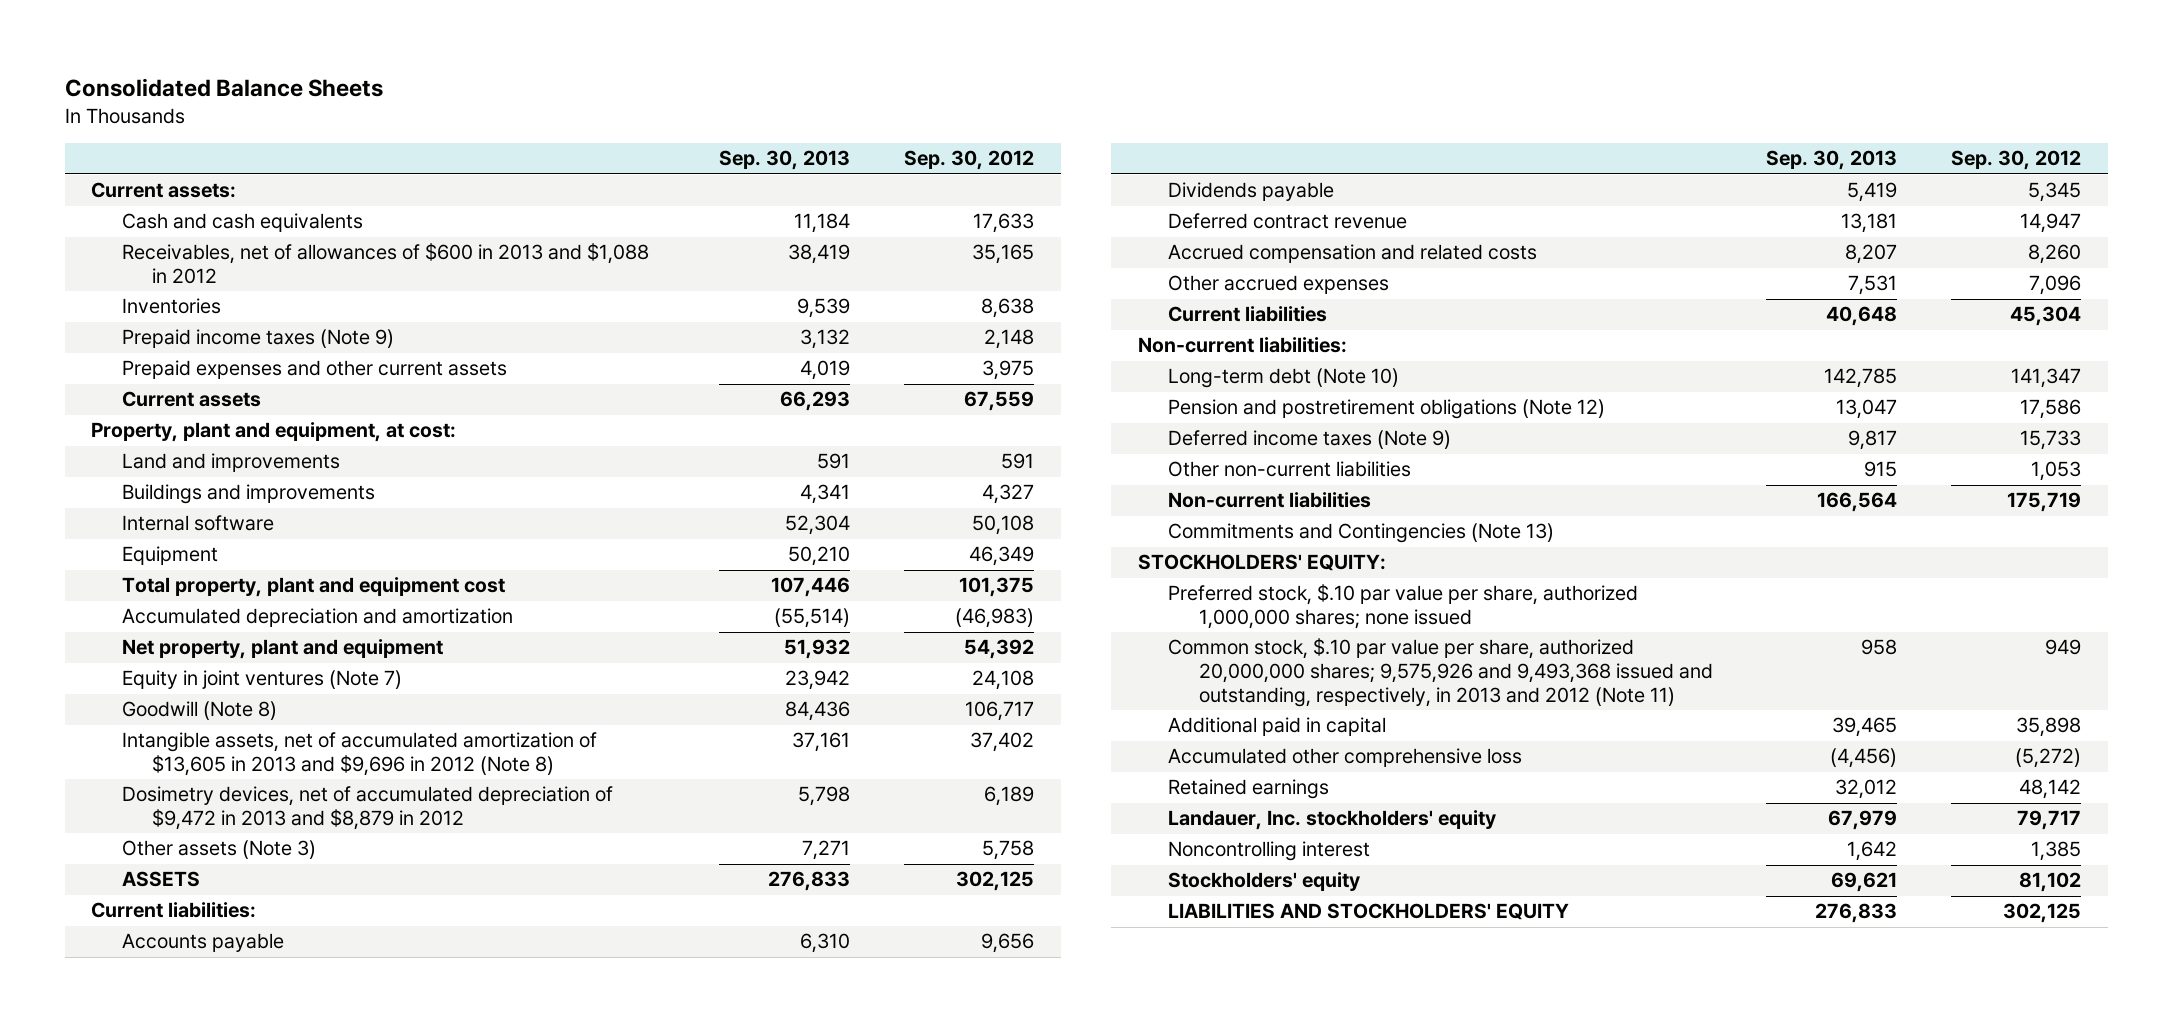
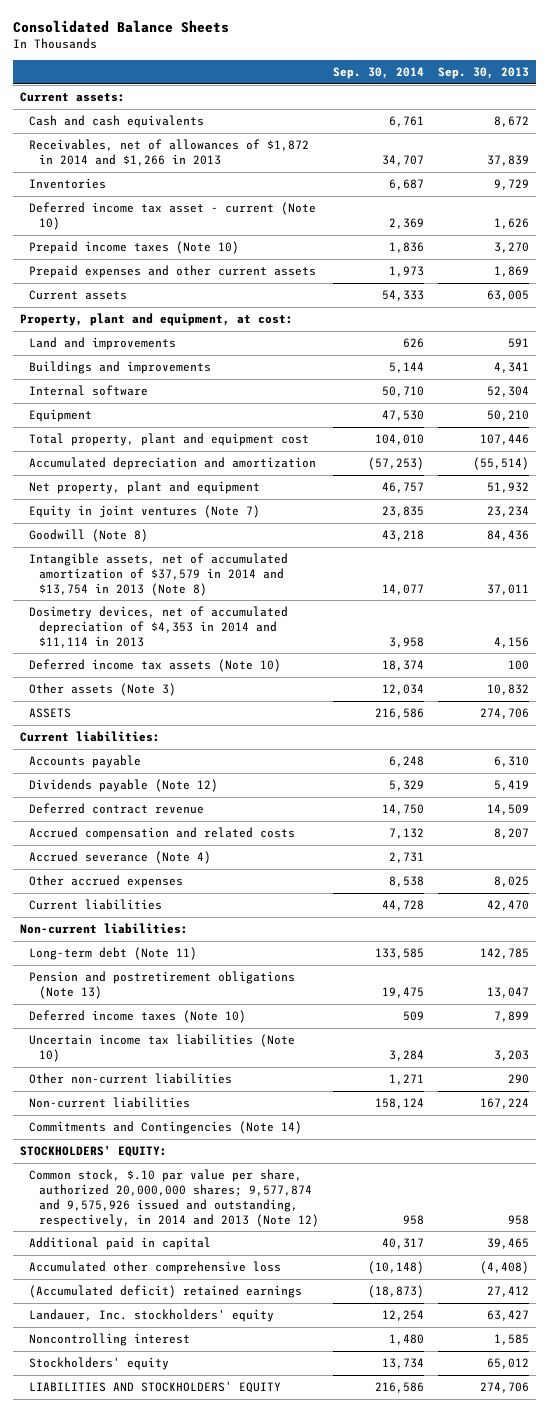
- | Sep. 30, 2013 | Sep. 30, 2012
+ | Sep. 30, 2014 | Sep. 30, 2013
- Cash and cash equivalents | 11,184 | 17,633
- Receivables, net of allowances of $600 in 2013 and $1,088 in 2012 | 38,419 | 35,165
- Inventories | 9,539 | 8,638
- Prepaid income taxes (Note 9) | 3,132 | 2,148
- Prepaid expenses and other current assets | 4,019 | 3,975
- Current assets | 66,293 | 67,559
+ Cash and cash equivalents | 6,761 | 8,672
+ Receivables, net of allowances of $1,872 in 2014 and $1,266 in 2013 | 34,707 | 37,839
+ Inventories | 6,687 | 9,729
+ Deferred income tax asset - current (Note 10) | 2,369 | 1,626
+ Prepaid income taxes (Note 10) | 1,836 | 3,270
+ Prepaid expenses and other current assets | 1,973 | 1,869
+ Current assets | 54,333 | 63,005
- Equity in joint ventures (Note 7) | 23,942 | 24,108
+ Equity in joint ventures (Note 7) | 23,835 | 23,234
- Intangible assets, net of accumulated amortization of $13,605 in 2013 and $9,696 in 2012 (Note 8) | 37,161 | 37,402
- Dosimetry devices, net of accumulated depreciation of $9,472 in 2013 and $8,879 in 2012 | 5,798 | 6,189
- Other assets (Note 3) | 7,271 | 5,758
- ASSETS | 276,833 | 302,125
+ Intangible assets, net of accumulated amortization of $37,579 in 2014 and $13,754 in 2013 (Note 8) | 14,077 | 37,011
+ Dosimetry devices, net of accumulated depreciation of $4,353 in 2014 and $11,114 in 2013 | 3,958 | 4,156
+ Deferred income tax assets (Note 10) | 18,374 | 100
+ Other assets (Note 3) | 12,034 | 10,832
+ ASSETS | 216,586 | 274,706
- Dividends payable | 5,419 | 5,345
- Deferred contract revenue | 13,181 | 14,947
+ Dividends payable (Note 12) | 5,329 | 5,419
+ Deferred contract revenue | 14,750 | 14,509
- Other accrued expenses | 7,531 | 7,096
- Current liabilities | 40,648 | 45,304
+ Accrued severance (Note 4) | 2,731 |
+ Other accrued expenses | 8,538 | 8,025
+ Current liabilities | 44,728 | 42,470
- Long-term debt (Note 10) | 142,785 | 141,347
- Pension and postretirement obligations (Note 12) | 13,047 | 17,586
- Deferred income taxes (Note 9) | 9,817 | 15,733
- Other non-current liabilities | 915 | 1,053
- Non-current liabilities | 166,564 | 175,719
- Commitments and Contingencies (Note 13)
+ Long-term debt (Note 11) | 133,585 | 142,785
+ Pension and postretirement obligations (Note 13) | 19,475 | 13,047
+ Deferred income taxes (Note 10) | 509 | 7,899
+ Uncertain income tax liabilities (Note 10) | 3,284 | 3,203
+ Other non-current liabilities | 1,271 | 290
+ Non-current liabilities | 158,124 | 167,224
+ Commitments and Contingencies (Note 14)
- Preferred stock, $.10 par value per share, authorized 1,000,000 shares; none issued
- Common stock, $.10 par value per share, authorized 20,000,000 shares; 9,575,926 and 9,493,368 issued and outstanding, respectively, in 2013 and 2012 (Note 11) | 958 | 949
+ Common stock, $.10 par value per share, authorized 20,000,000 shares; 9,577,874 and 9,575,926 issued and outstanding, respectively, in 2014 and 2013 (Note 12) | 958 | 958
- Accumulated other comprehensive loss | (4,456) | (5,272)
- Retained earnings | 32,012 | 48,142
- Landauer, Inc. stockholders' equity | 67,979 | 79,717
- Noncontrolling interest | 1,642 | 1,385
- Stockholders' equity | 69,621 | 81,102
- LIABILITIES AND STOCKHOLDERS' EQUITY | 276,833 | 302,125
+ Accumulated other comprehensive loss | (10,148) | (4,408)
+ (Accumulated deficit) retained earnings | (18,873) | 27,412
+ Landauer, Inc. stockholders' equity | 12,254 | 63,427
+ Noncontrolling interest | 1,480 | 1,585
+ Stockholders' equity | 13,734 | 65,012
+ LIABILITIES AND STOCKHOLDERS' EQUITY | 216,586 | 274,706

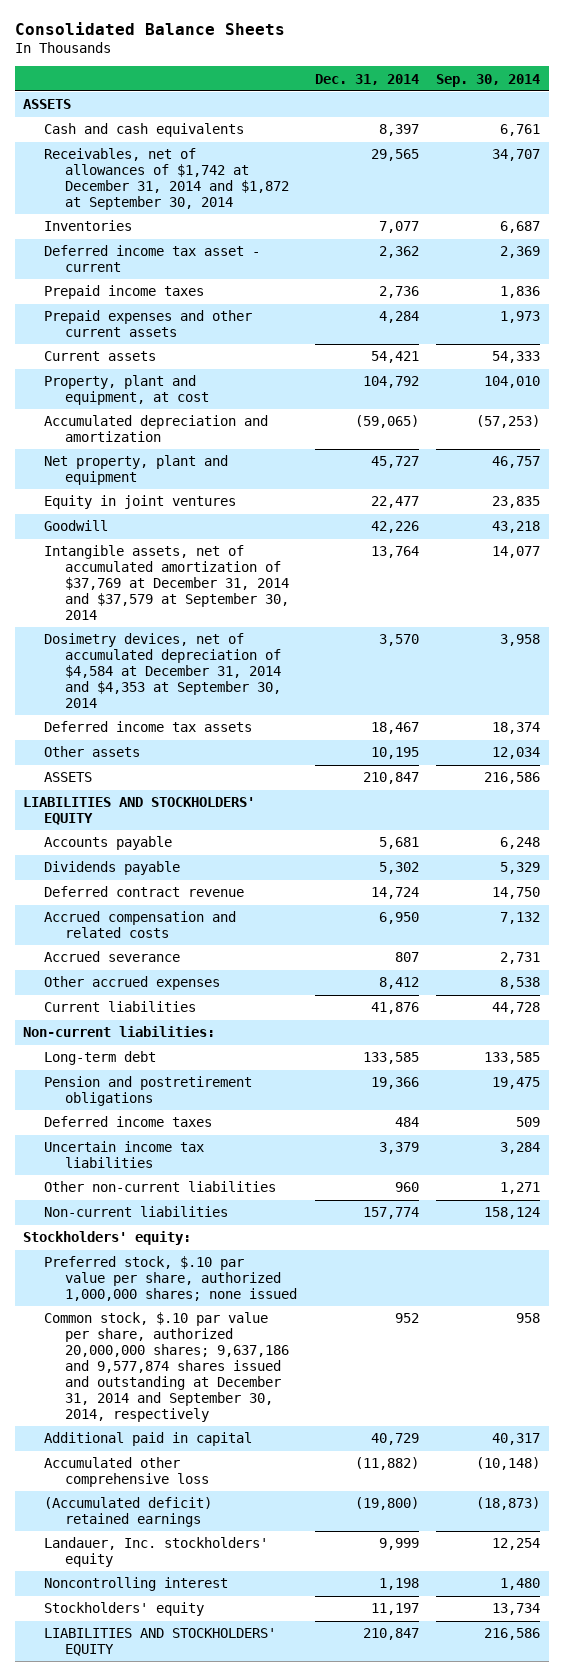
- | Sep. 30, 2014 | Sep. 30, 2013
+ | Dec. 31, 2014 | Sep. 30, 2014
- Current assets:
+ ASSETS
- Receivables, net of allowances of $1,872 in 2014 and $1,266 in 2013 | 34,707 | 37,839
+ Receivables, net of allowances of $1,742 at December 31, 2014 and $1,872 at September 30, 2014 | 29,565 | 34,707
- Deferred income tax asset - current (Note 10) | 2,369 | 1,626
- Prepaid income taxes (Note 10) | 1,836 | 3,270
+ Deferred income tax asset - current | 2,362 | 2,369
+ Prepaid income taxes | 2,736 | 1,836
- Property, plant and equipment, at cost:
- Land and improvements | 626 | 591
- Buildings and improvements | 5,144 | 4,341
- Internal software | 50,710 | 52,304
- Equipment | 47,530 | 50,210
- Total property, plant and equipment cost | 104,010 | 107,446
+ Property, plant and equipment, at cost | 104,792 | 104,010
- Equity in joint ventures (Note 7) | 23,835 | 23,234
- Goodwill (Note 8) | 43,218 | 84,436
- Intangible assets, net of accumulated amortization of $37,579 in 2014 and $13,754 in 2013 (Note 8) | 14,077 | 37,011
- Dosimetry devices, net of accumulated depreciation of $4,353 in 2014 and $11,114 in 2013 | 3,958 | 4,156
- Deferred income tax assets (Note 10) | 18,374 | 100
- Other assets (Note 3) | 12,034 | 10,832
+ Equity in joint ventures | 22,477 | 23,835
+ Goodwill | 42,226 | 43,218
+ Intangible assets, net of accumulated amortization of $37,769 at December 31, 2014 and $37,579 at September 30, 2014 | 13,764 | 14,077
+ Dosimetry devices, net of accumulated depreciation of $4,584 at December 31, 2014 and $4,353 at September 30, 2014 | 3,570 | 3,958
+ Deferred income tax assets | 18,467 | 18,374
+ Other assets | 10,195 | 12,034
- Current liabilities:
+ LIABILITIES AND STOCKHOLDERS' EQUITY
- Dividends payable (Note 12) | 5,329 | 5,419
+ Dividends payable | 5,302 | 5,329
- Accrued severance (Note 4) | 2,731 |
+ Accrued severance | 807 | 2,731
- Long-term debt (Note 11) | 133,585 | 142,785
- Pension and postretirement obligations (Note 13) | 19,475 | 13,047
- Deferred income taxes (Note 10) | 509 | 7,899
- Uncertain income tax liabilities (Note 10) | 3,284 | 3,203
+ Long-term debt | 133,585 | 133,585
+ Pension and postretirement obligations | 19,366 | 19,475
+ Deferred income taxes | 484 | 509
+ Uncertain income tax liabilities | 3,379 | 3,284
- Commitments and Contingencies (Note 14)
- STOCKHOLDERS' EQUITY:
- Common stock, $.10 par value per share, authorized 20,000,000 shares; 9,577,874 and 9,575,926 issued and outstanding, respectively, in 2014 and 2013 (Note 12) | 958 | 958
+ Stockholders' equity:
+ Preferred stock, $.10 par value per share, authorized 1,000,000 shares; none issued
+ Common stock, $.10 par value per share, authorized 20,000,000 shares; 9,637,186 and 9,577,874 shares issued and outstanding at December 31, 2014 and September 30, 2014, respectively | 952 | 958

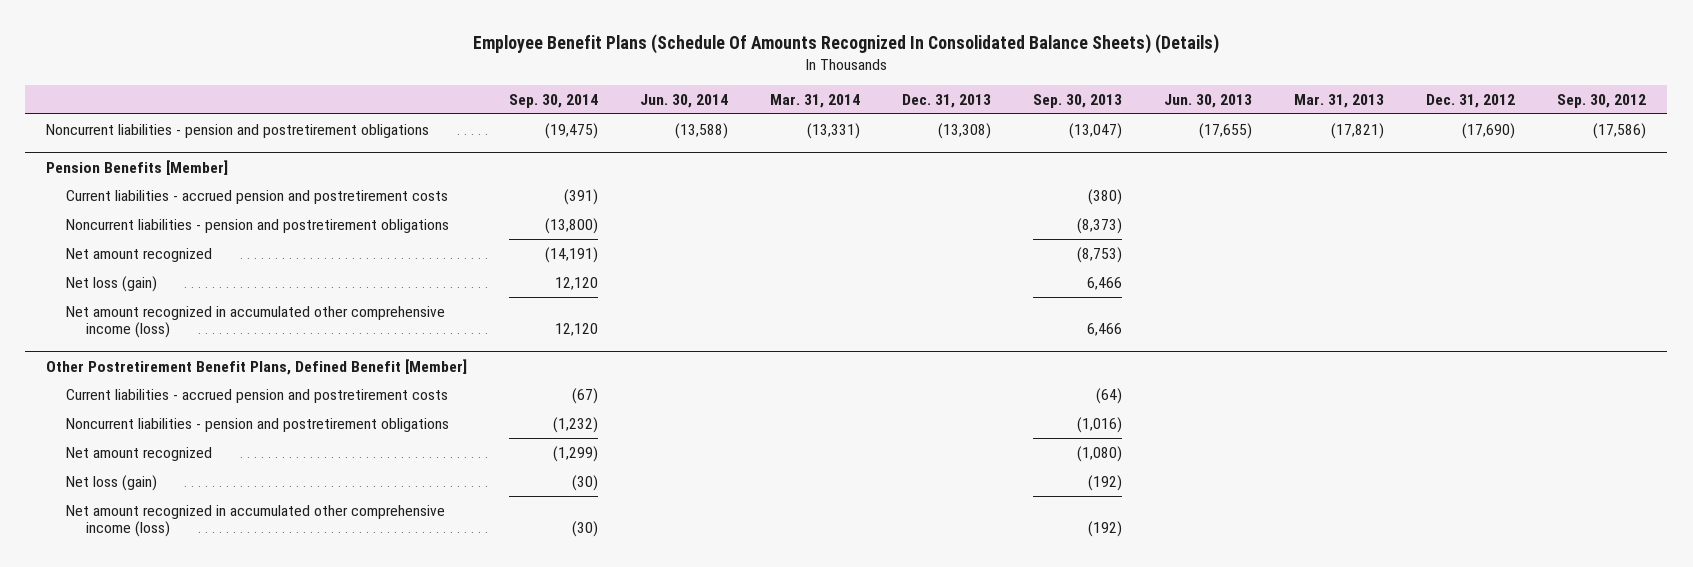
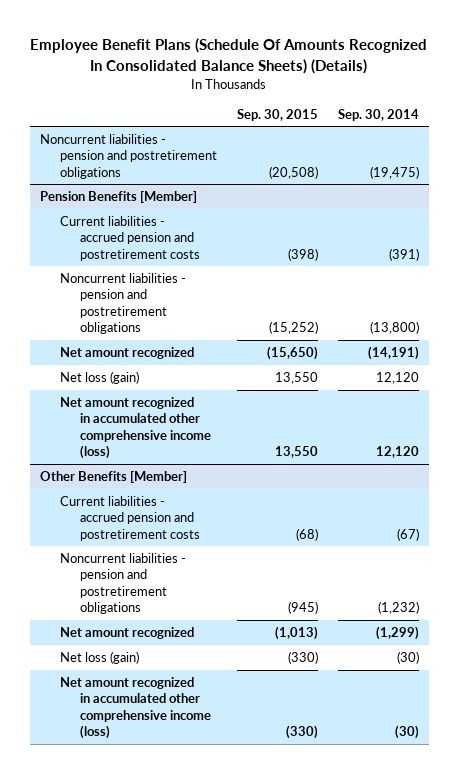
- | Sep. 30, 2014 | Jun. 30, 2014 | Mar. 31, 2014 | Dec. 31, 2013 | Sep. 30, 2013 | Jun. 30, 2013 | Mar. 31, 2013 | Dec. 31, 2012 | Sep. 30, 2012
+ | Sep. 30, 2015 | Sep. 30, 2014
- Other Postretirement Benefit Plans, Defined Benefit [Member]
+ Other Benefits [Member]

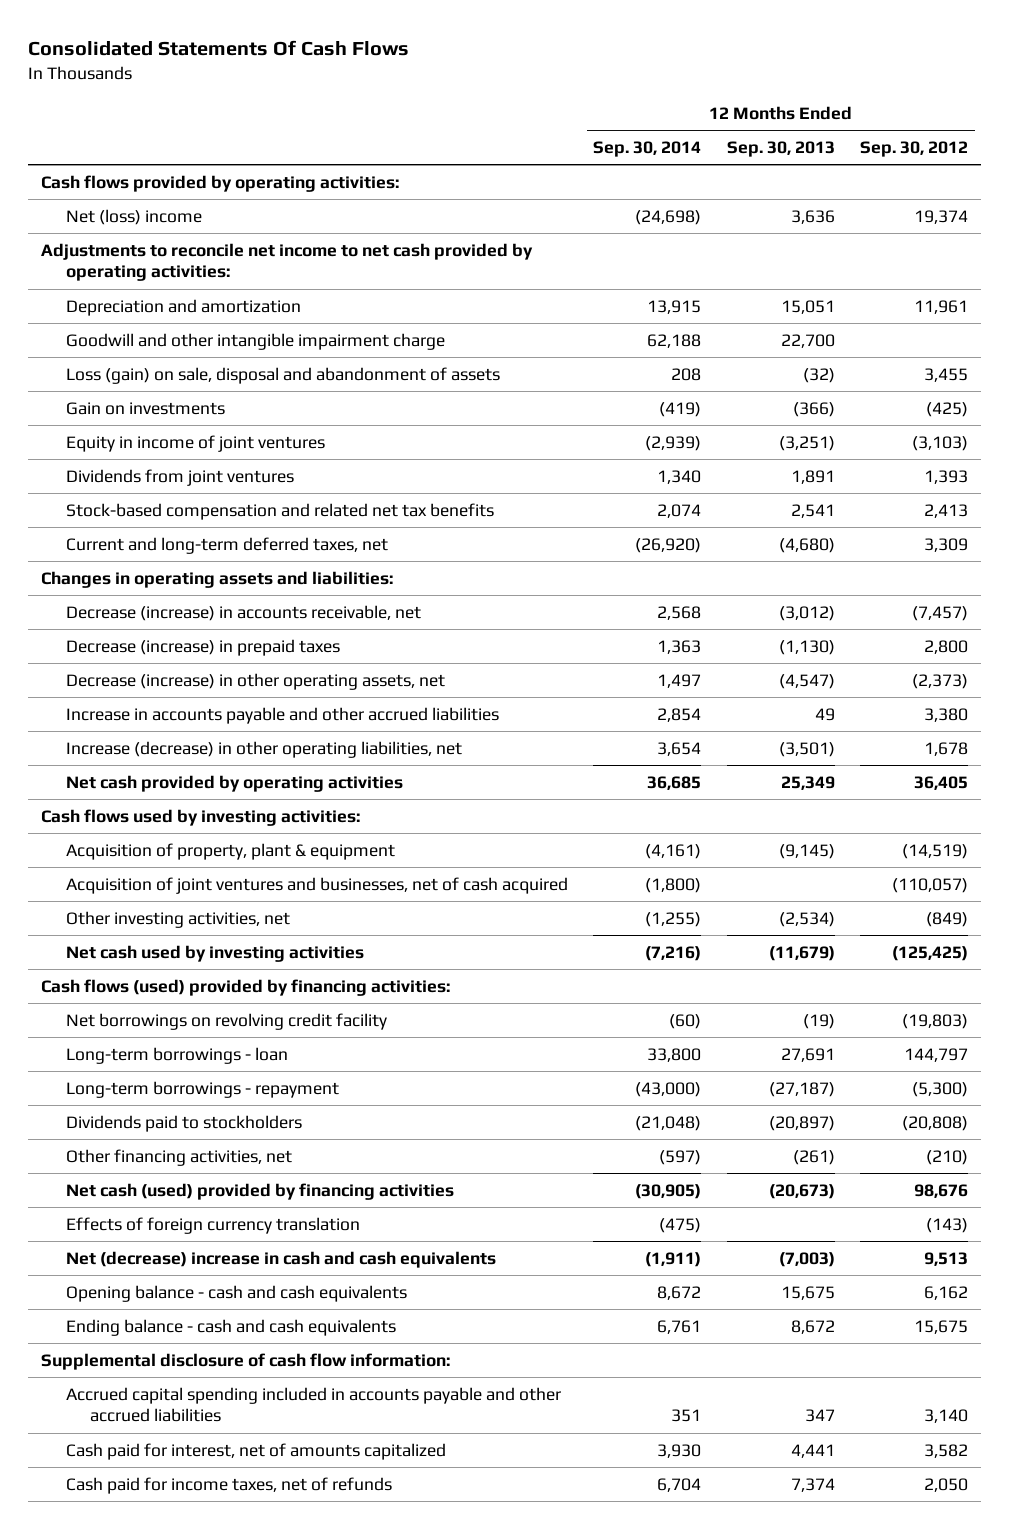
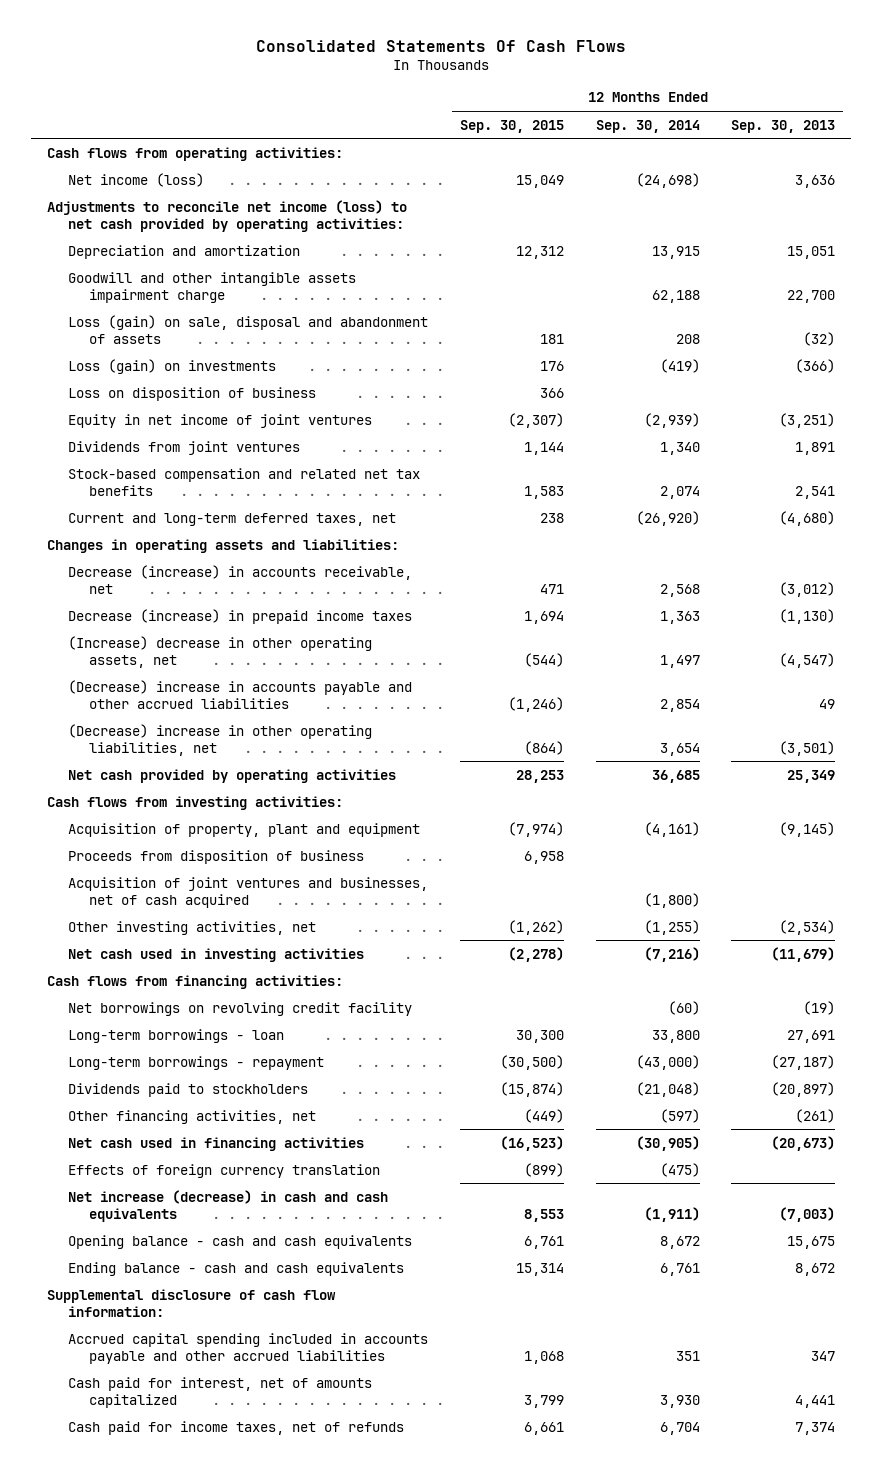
- | 12 Months Ended Sep. 30, 2014 | 12 Months Ended Sep. 30, 2013 | 12 Months Ended Sep. 30, 2012
+ | 12 Months Ended Sep. 30, 2015 | 12 Months Ended Sep. 30, 2014 | 12 Months Ended Sep. 30, 2013
- Cash flows provided by operating activities:
- Net (loss) income | (24,698) | 3,636 | 19,374
- Adjustments to reconcile net income to net cash provided by operating activities:
+ Cash flows from operating activities:
+ Net income (loss) | 15,049 | (24,698) | 3,636
+ Adjustments to reconcile net income (loss) to net cash provided by operating activities:
- Goodwill and other intangible impairment charge | 62,188 | 22,700 |
+ Goodwill and other intangible assets impairment charge | | 62,188 | 22,700
- Gain on investments | (419) | (366) | (425)
- Equity in income of joint ventures | (2,939) | (3,251) | (3,103)
+ Loss (gain) on investments | 176 | (419) | (366)
+ Loss on disposition of business | 366 | |
+ Equity in net income of joint ventures | (2,307) | (2,939) | (3,251)
- Decrease (increase) in prepaid taxes | 1,363 | (1,130) | 2,800
- Decrease (increase) in other operating assets, net | 1,497 | (4,547) | (2,373)
- Increase in accounts payable and other accrued liabilities | 2,854 | 49 | 3,380
- Increase (decrease) in other operating liabilities, net | 3,654 | (3,501) | 1,678
+ Decrease (increase) in prepaid income taxes | 1,694 | 1,363 | (1,130)
+ (Increase) decrease in other operating assets, net | (544) | 1,497 | (4,547)
+ (Decrease) increase in accounts payable and other accrued liabilities | (1,246) | 2,854 | 49
+ (Decrease) increase in other operating liabilities, net | (864) | 3,654 | (3,501)
- Cash flows used by investing activities:
- Acquisition of property, plant & equipment | (4,161) | (9,145) | (14,519)
+ Cash flows from investing activities:
+ Acquisition of property, plant and equipment | (7,974) | (4,161) | (9,145)
+ Proceeds from disposition of business | 6,958 | |
- Net cash used by investing activities | (7,216) | (11,679) | (125,425)
- Cash flows (used) provided by financing activities:
+ Net cash used in investing activities | (2,278) | (7,216) | (11,679)
+ Cash flows from financing activities:
- Net cash (used) provided by financing activities | (30,905) | (20,673) | 98,676
+ Net cash used in financing activities | (16,523) | (30,905) | (20,673)
- Net (decrease) increase in cash and cash equivalents | (1,911) | (7,003) | 9,513
+ Net increase (decrease) in cash and cash equivalents | 8,553 | (1,911) | (7,003)

